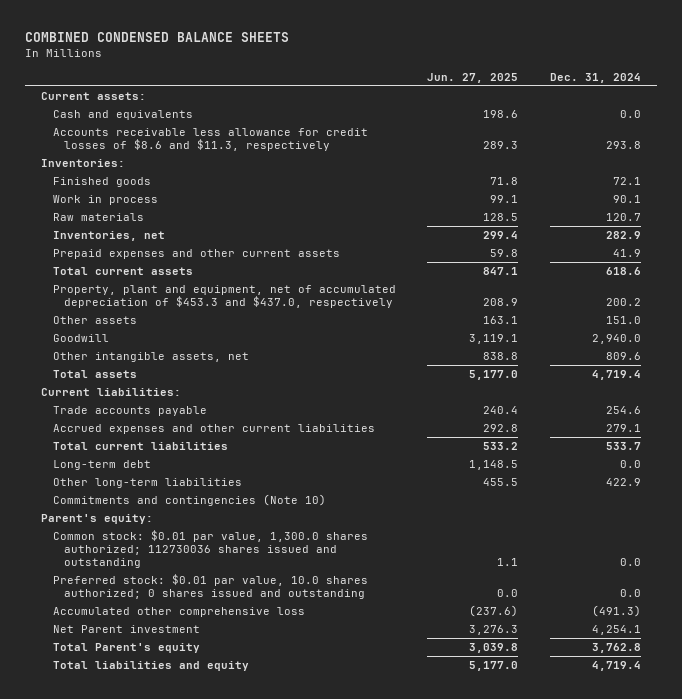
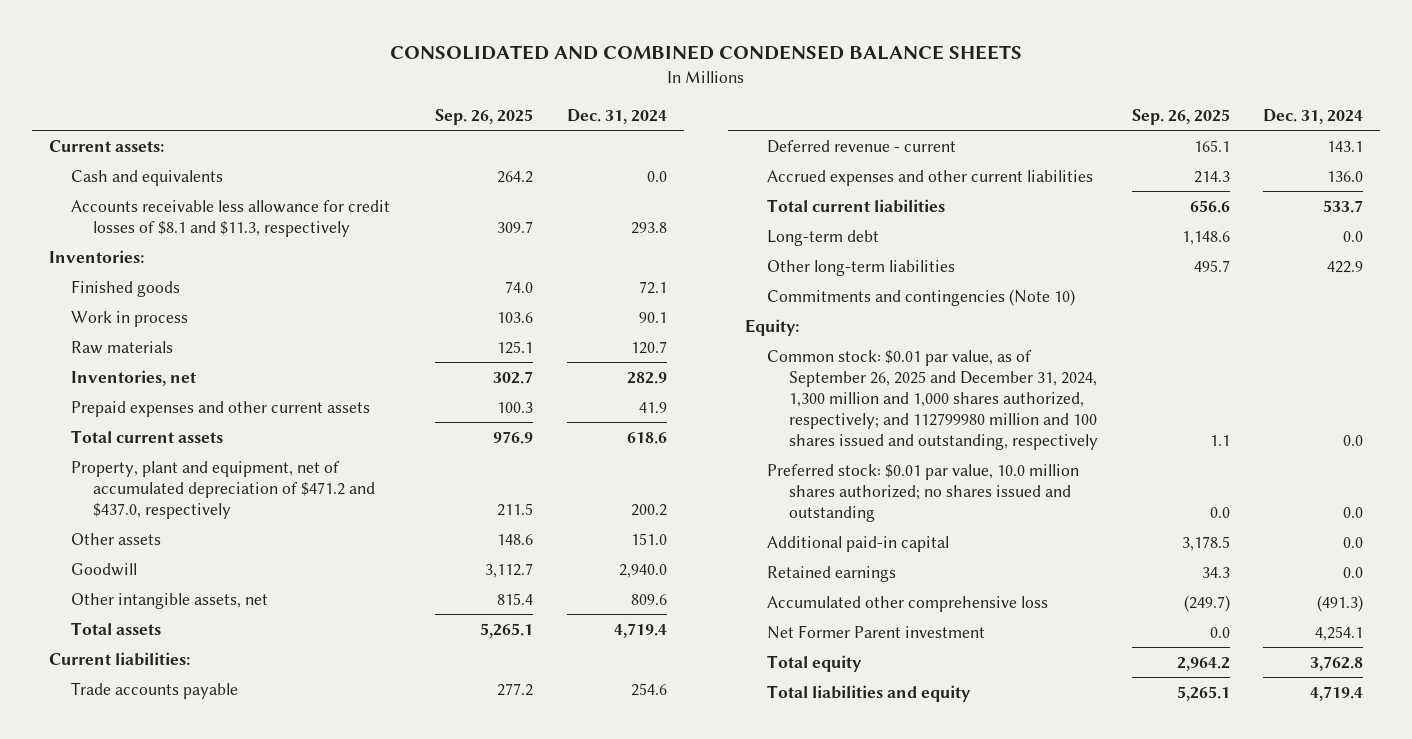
- COMBINED CONDENSED BALANCE SHEETS
+ CONSOLIDATED AND COMBINED CONDENSED BALANCE SHEETS
- | Jun. 27, 2025 | Dec. 31, 2024
+ | Sep. 26, 2025 | Dec. 31, 2024
- Accounts receivable less allowance for credit losses of $8.6 and $11.3, respectively | 289.3 | 293.8
+ Accounts receivable less allowance for credit losses of $8.1 and $11.3, respectively | 309.7 | 293.8
- Property, plant and equipment, net of accumulated depreciation of $453.3 and $437.0, respectively | 208.9 | 200.2
+ Property, plant and equipment, net of accumulated depreciation of $471.2 and $437.0, respectively | 211.5 | 200.2
- Accrued expenses and other current liabilities | 292.8 | 279.1
+ Deferred revenue - current | 165.1 | 143.1
+ Accrued expenses and other current liabilities | 214.3 | 136.0
- Parent's equity:
- Common stock: $0.01 par value, 1,300.0 shares authorized; 112730036 shares issued and outstanding | 1.1 | 0.0
- Preferred stock: $0.01 par value, 10.0 shares authorized; 0 shares issued and outstanding | 0.0 | 0.0
+ Equity:
+ Common stock: $0.01 par value, as of September 26, 2025 and December 31, 2024, 1,300 million and 1,000 shares authorized, respectively; and 112799980 million and 100 shares issued and outstanding, respectively | 1.1 | 0.0
+ Preferred stock: $0.01 par value, 10.0 million shares authorized; no shares issued and outstanding | 0.0 | 0.0
+ Additional paid-in capital | 3,178.5 | 0.0
+ Retained earnings | 34.3 | 0.0
- Net Parent investment | 3,276.3 | 4,254.1
- Total Parent's equity | 3,039.8 | 3,762.8
+ Net Former Parent investment | 0.0 | 4,254.1
+ Total equity | 2,964.2 | 3,762.8

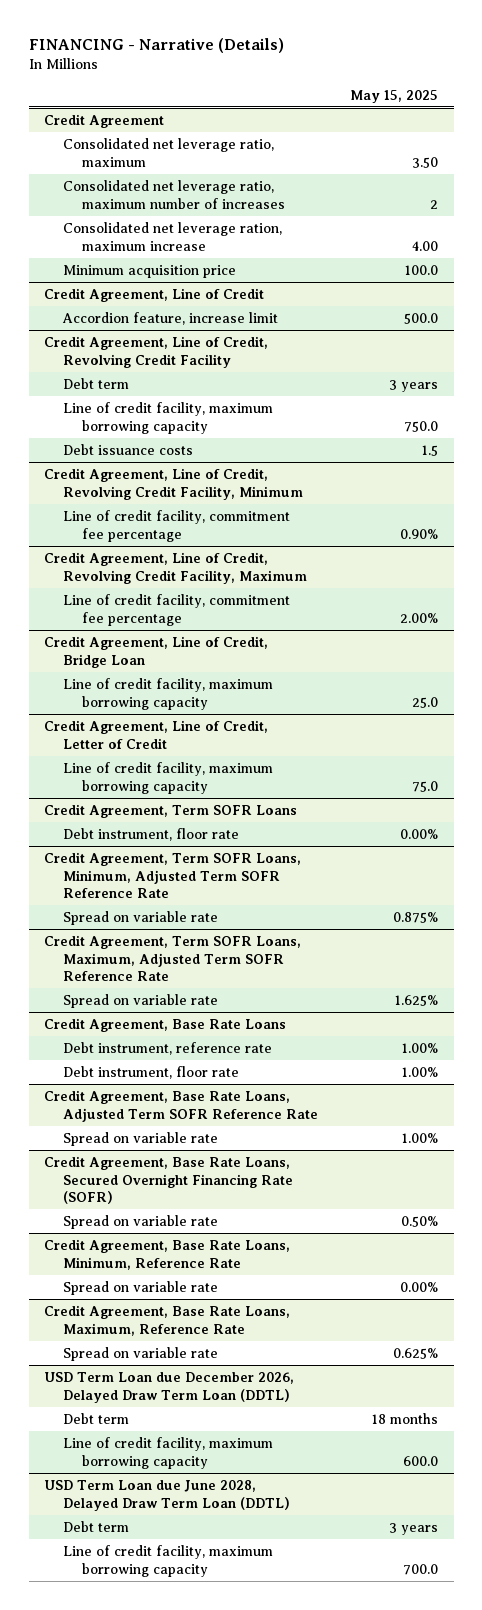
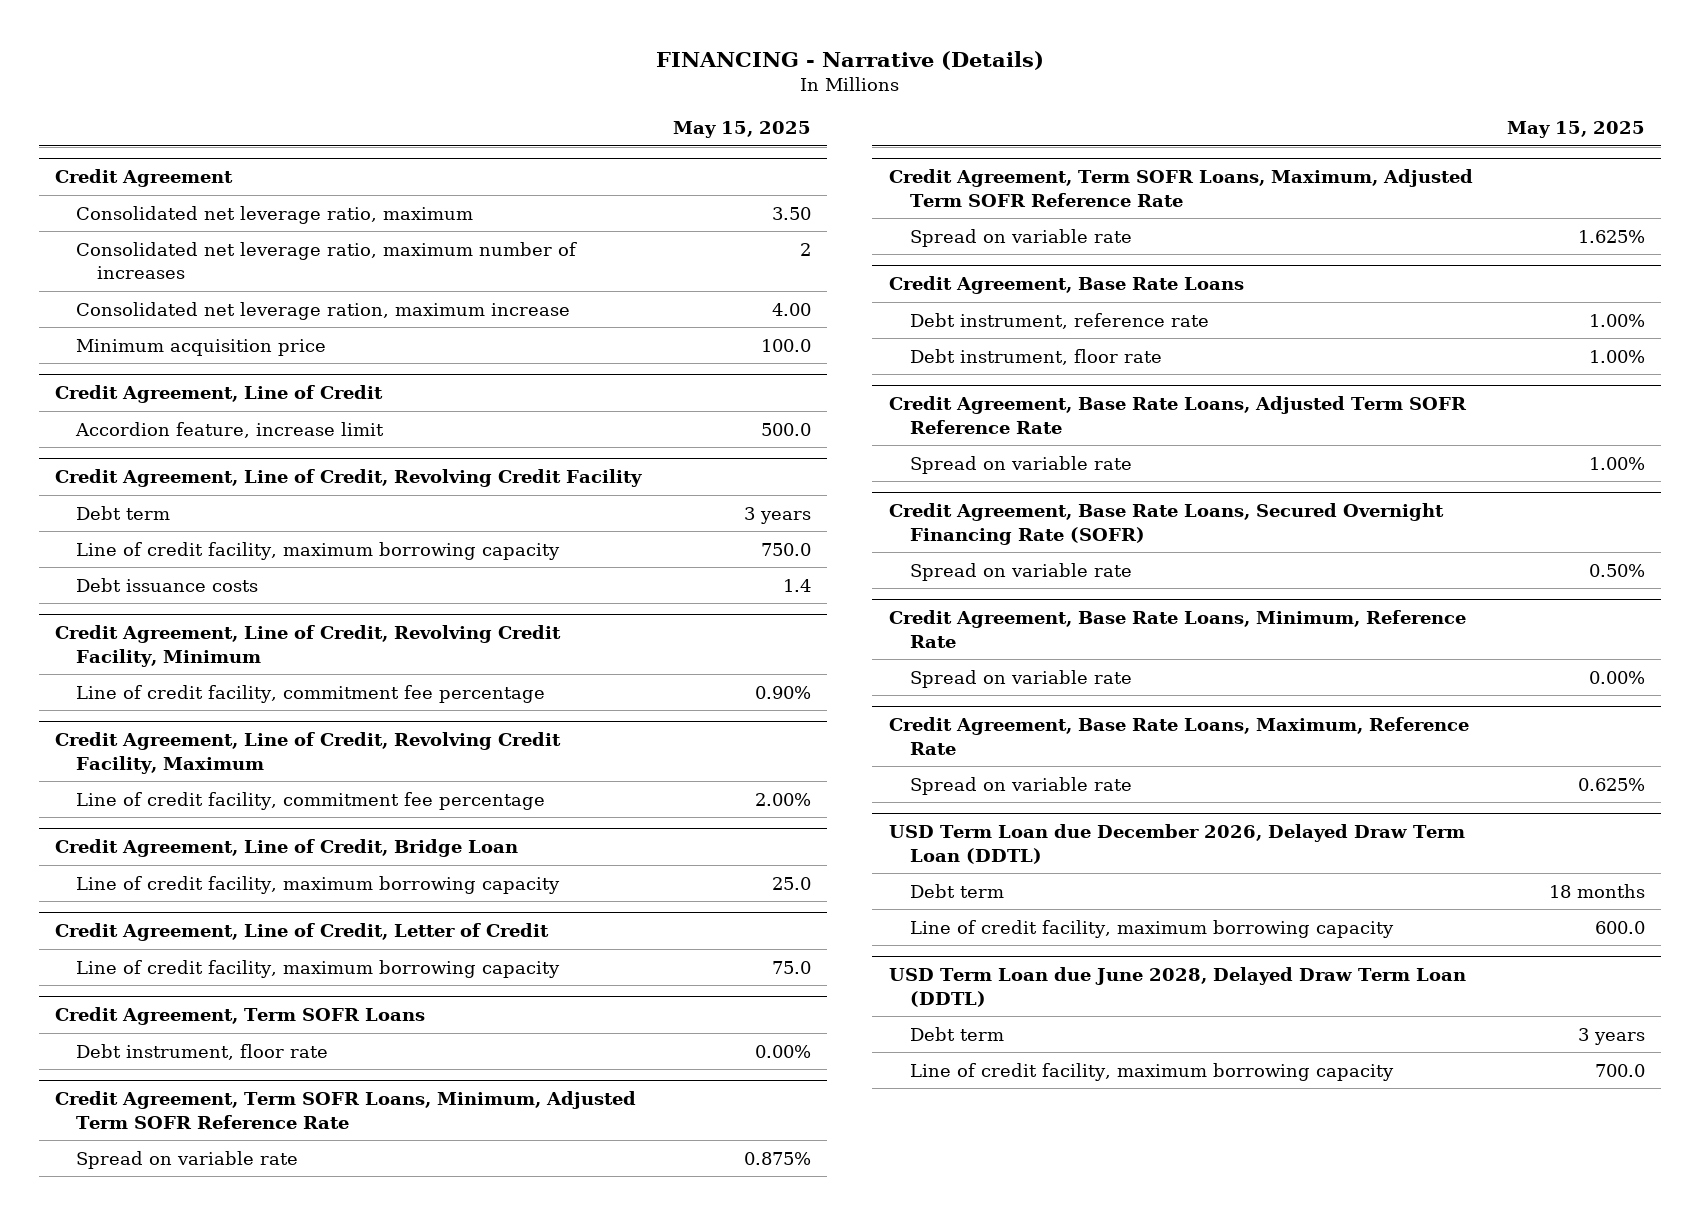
@ Credit Agreement, Line of Credit, Revolving Credit Facility
- Debt issuance costs | 1.5
+ Debt issuance costs | 1.4

